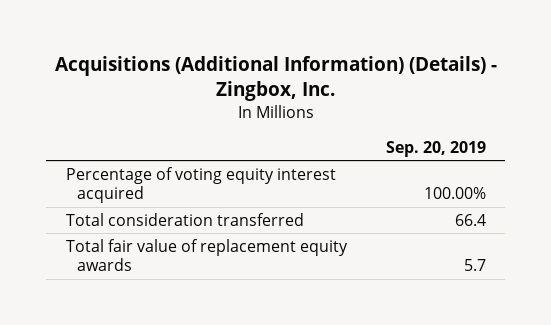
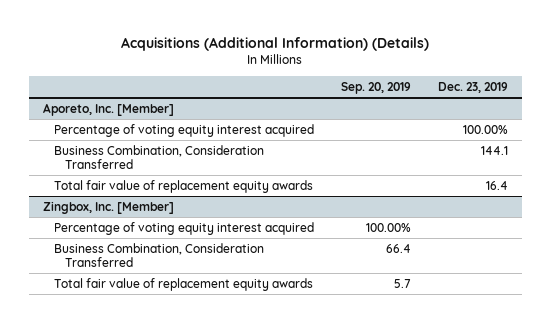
- Acquisitions (Additional Information) (Details) - Zingbox, Inc.
+ Acquisitions (Additional Information) (Details)
- | Sep. 20, 2019
+ | Sep. 20, 2019 | Dec. 23, 2019
+ Aporeto, Inc. [Member]
+ Percentage of voting equity interest acquired | | 100.00%
+ Business Combination, Consideration Transferred | | 144.1
+ Total fair value of replacement equity awards | | 16.4
+ Zingbox, Inc. [Member]
- Total consideration transferred | 66.4
+ Business Combination, Consideration Transferred | 66.4 |

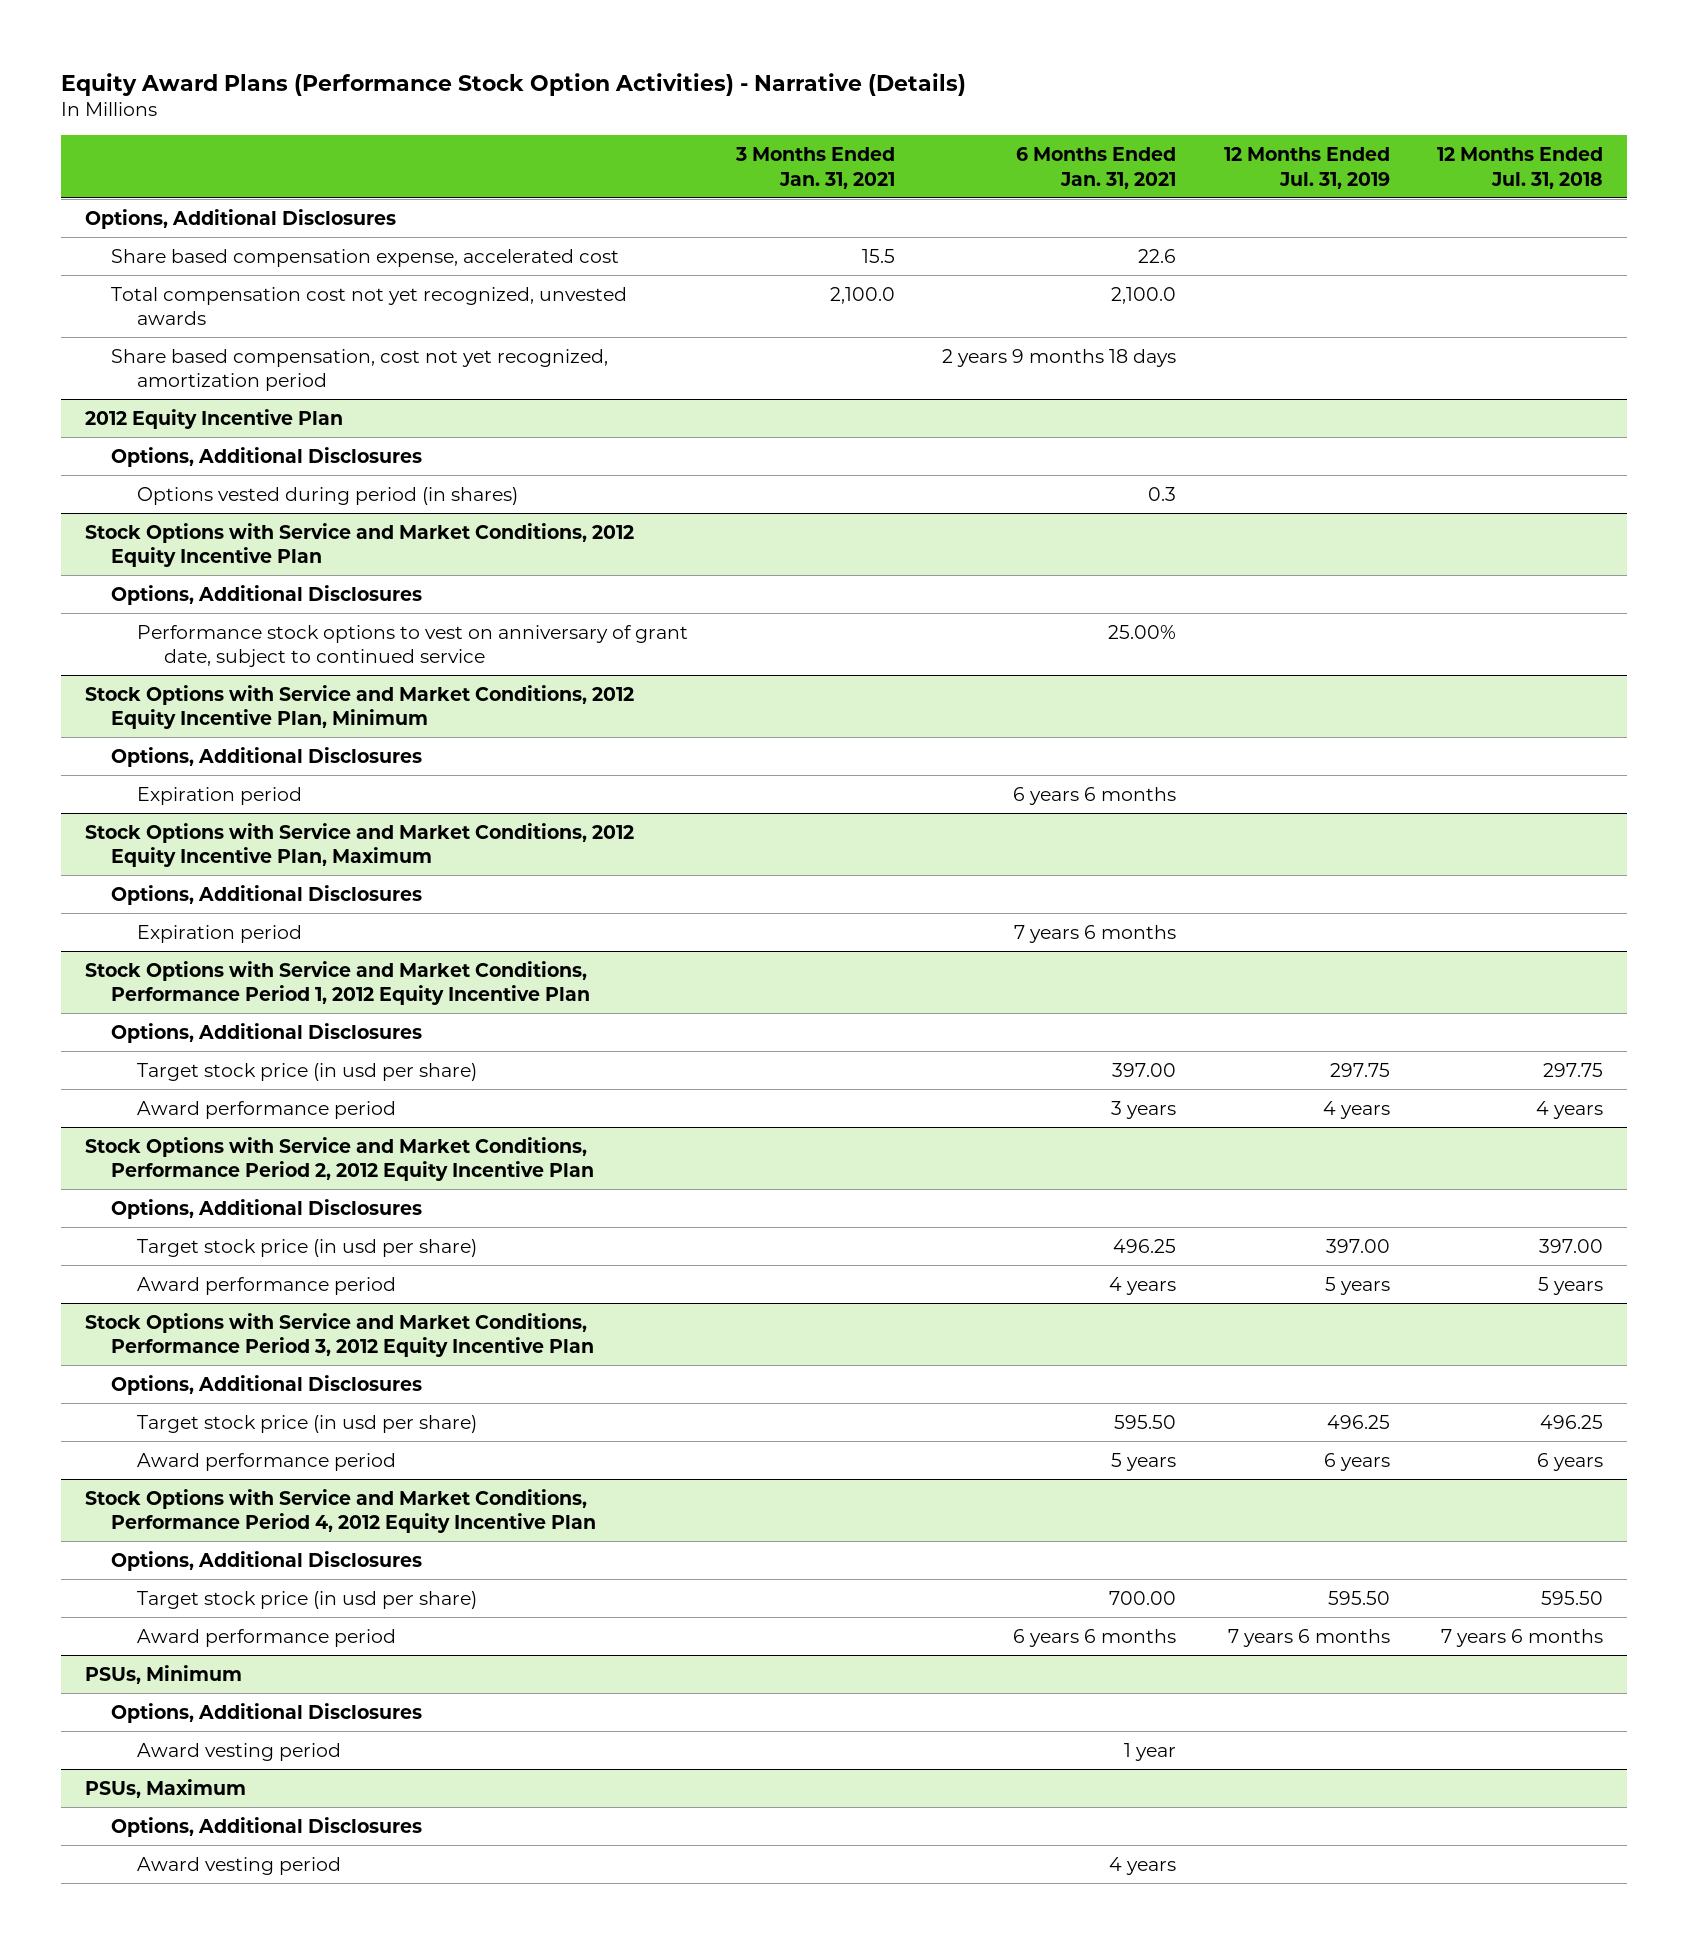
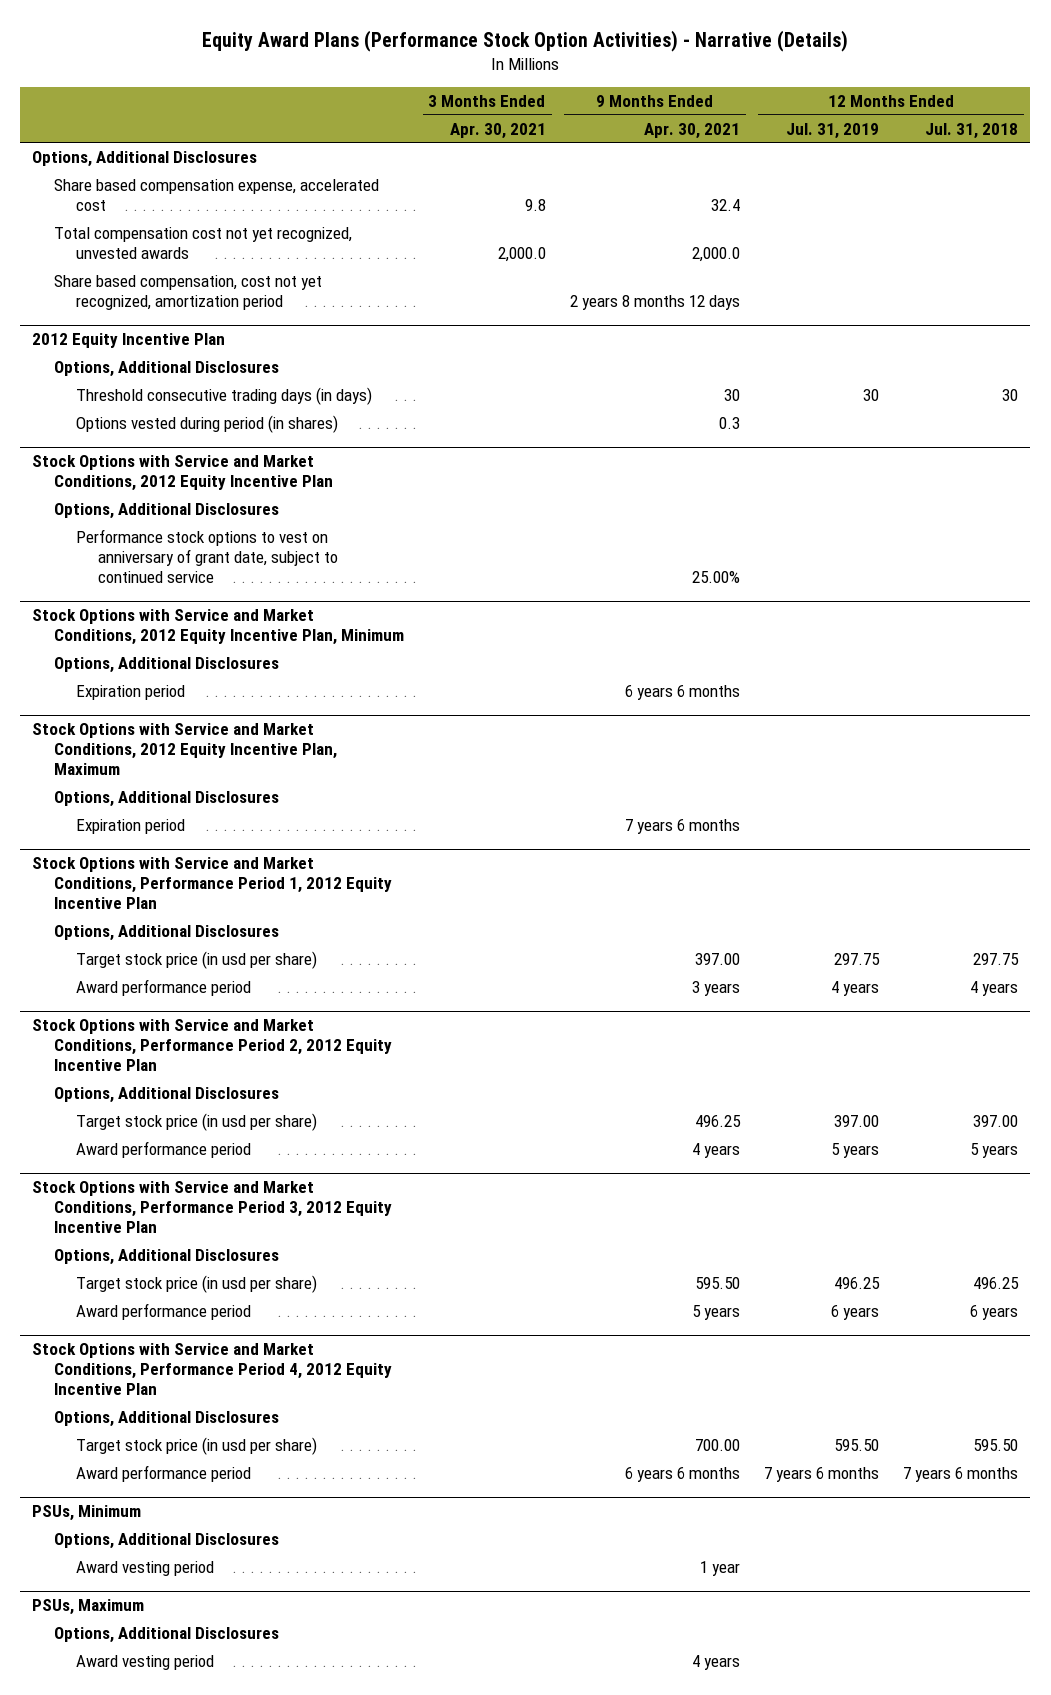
- | 3 Months Ended Jan. 31, 2021 | 6 Months Ended Jan. 31, 2021 | 12 Months Ended Jul. 31, 2019 | 12 Months Ended Jul. 31, 2018
+ | 3 Months Ended Apr. 30, 2021 | 9 Months Ended Apr. 30, 2021 | 12 Months Ended Jul. 31, 2019 | 12 Months Ended Jul. 31, 2018
@ 2012 Equity Incentive Plan
+ Threshold consecutive trading days (in days) | | 30 | 30 | 30

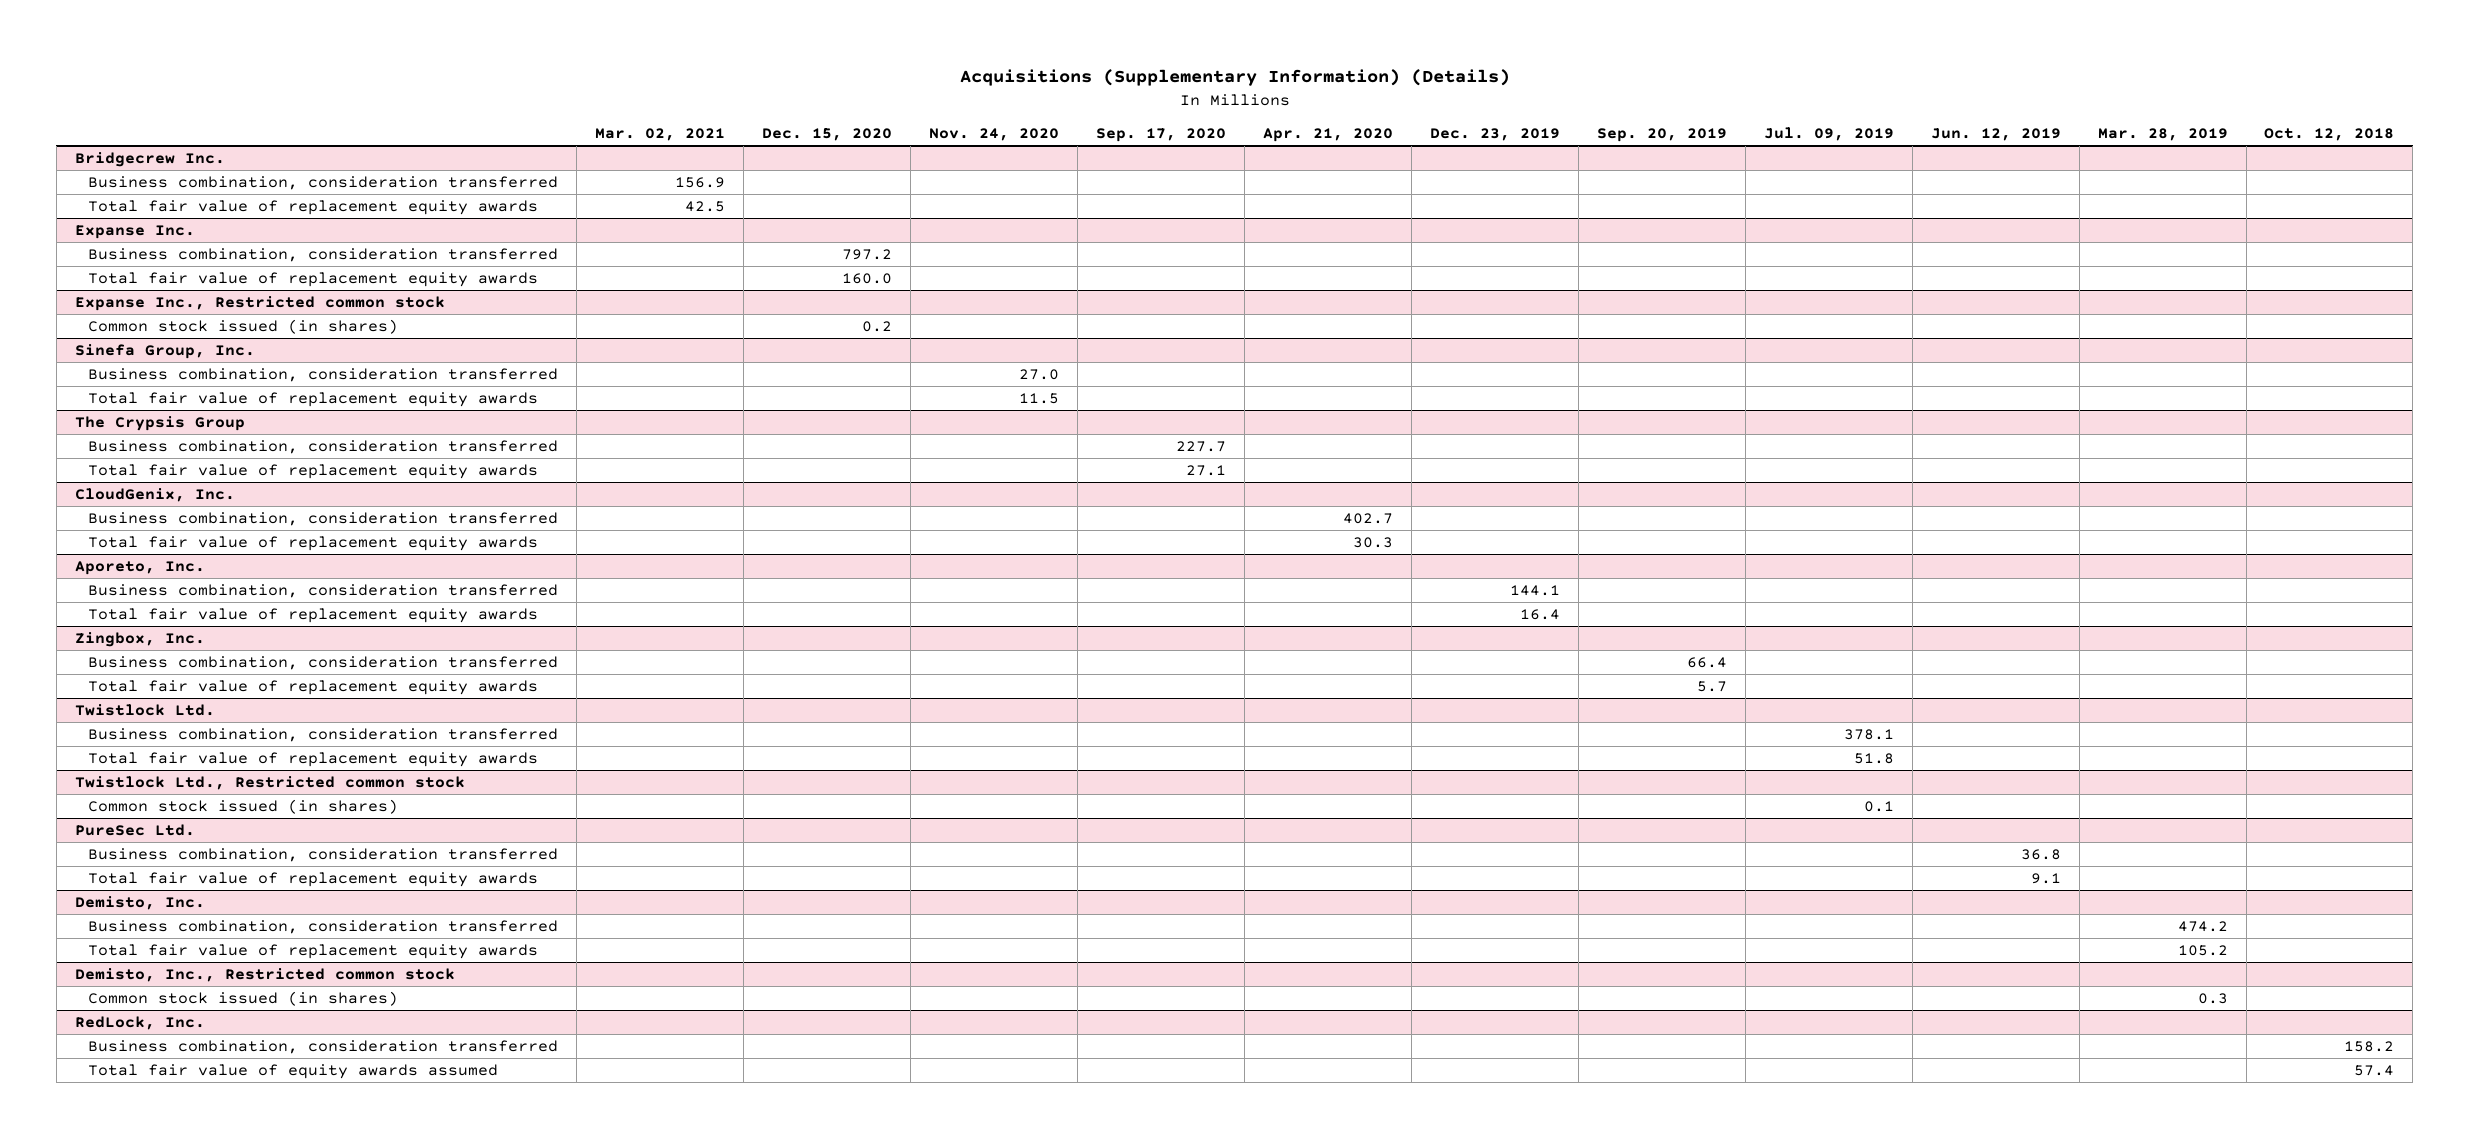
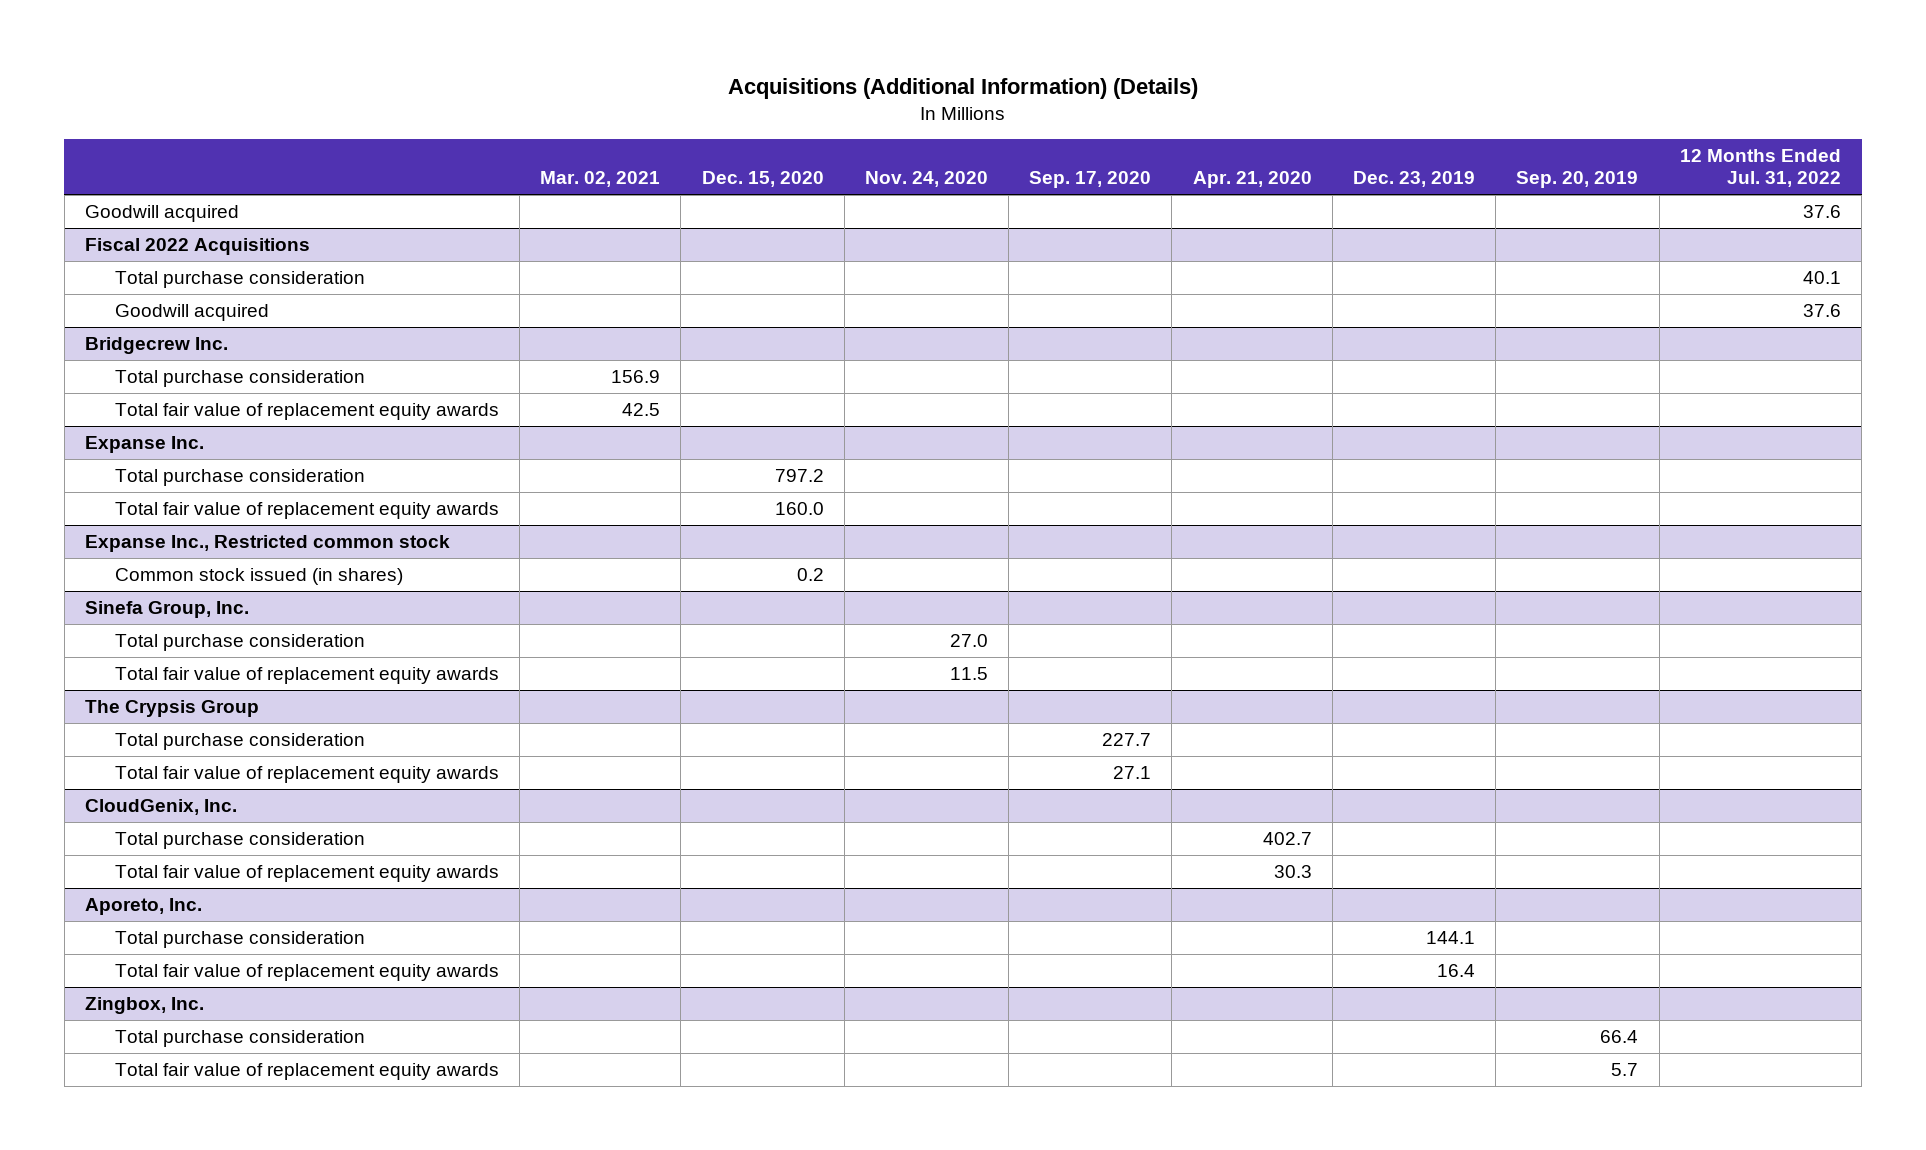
- Acquisitions (Supplementary Information) (Details)
+ Acquisitions (Additional Information) (Details)
- | Mar. 02, 2021 | Dec. 15, 2020 | Nov. 24, 2020 | Sep. 17, 2020 | Apr. 21, 2020 | Dec. 23, 2019 | Sep. 20, 2019 | Jul. 09, 2019 | Jun. 12, 2019 | Mar. 28, 2019 | Oct. 12, 2018
+ | Mar. 02, 2021 | Dec. 15, 2020 | Nov. 24, 2020 | Sep. 17, 2020 | Apr. 21, 2020 | Dec. 23, 2019 | Sep. 20, 2019 | 12 Months Ended Jul. 31, 2022
+ Goodwill acquired | | | | | | | | 37.6
+ Fiscal 2022 Acquisitions
+ Total purchase consideration | | | | | | | | 40.1
+ Goodwill acquired | | | | | | | | 37.6
@ Bridgecrew Inc.
- Business combination, consideration transferred | 156.9 | | | | | | | | | |
+ Total purchase consideration | 156.9 | | | | | | |
@ Expanse Inc.
- Business combination, consideration transferred | | 797.2 | | | | | | | | |
+ Total purchase consideration | | 797.2 | | | | | |
@ Sinefa Group, Inc.
- Business combination, consideration transferred | | | 27.0 | | | | | | | |
+ Total purchase consideration | | | 27.0 | | | | |
@ The Crypsis Group
- Business combination, consideration transferred | | | | 227.7 | | | | | | |
+ Total purchase consideration | | | | 227.7 | | | |
@ CloudGenix, Inc.
- Business combination, consideration transferred | | | | | 402.7 | | | | | |
+ Total purchase consideration | | | | | 402.7 | | |
@ Aporeto, Inc.
- Business combination, consideration transferred | | | | | | 144.1 | | | | |
+ Total purchase consideration | | | | | | 144.1 | |
@ Zingbox, Inc.
- Business combination, consideration transferred | | | | | | | 66.4 | | | |
+ Total purchase consideration | | | | | | | 66.4 |
- Twistlock Ltd.
- Business combination, consideration transferred | | | | | | | | 378.1 | | |
- Total fair value of replacement equity awards | | | | | | | | 51.8 | | |
- Twistlock Ltd., Restricted common stock
- Common stock issued (in shares) | | | | | | | | 0.1 | | |
- PureSec Ltd.
- Business combination, consideration transferred | | | | | | | | | 36.8 | |
- Total fair value of replacement equity awards | | | | | | | | | 9.1 | |
- Demisto, Inc.
- Business combination, consideration transferred | | | | | | | | | | 474.2 |
- Total fair value of replacement equity awards | | | | | | | | | | 105.2 |
- Demisto, Inc., Restricted common stock
- Common stock issued (in shares) | | | | | | | | | | 0.3 |
- RedLock, Inc.
- Business combination, consideration transferred | | | | | | | | | | | 158.2
- Total fair value of equity awards assumed | | | | | | | | | | | 57.4

